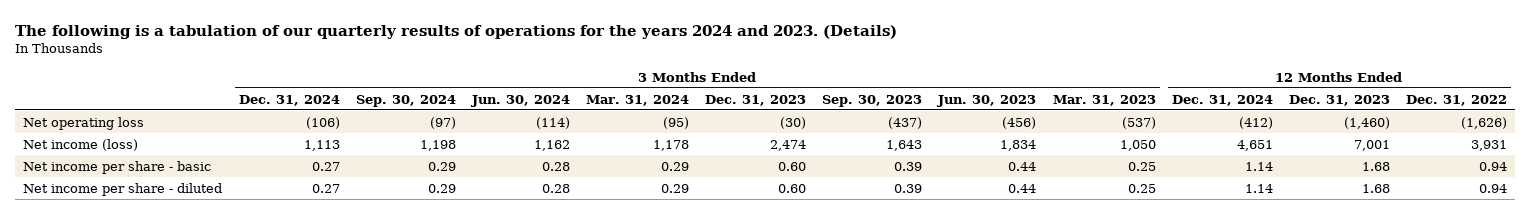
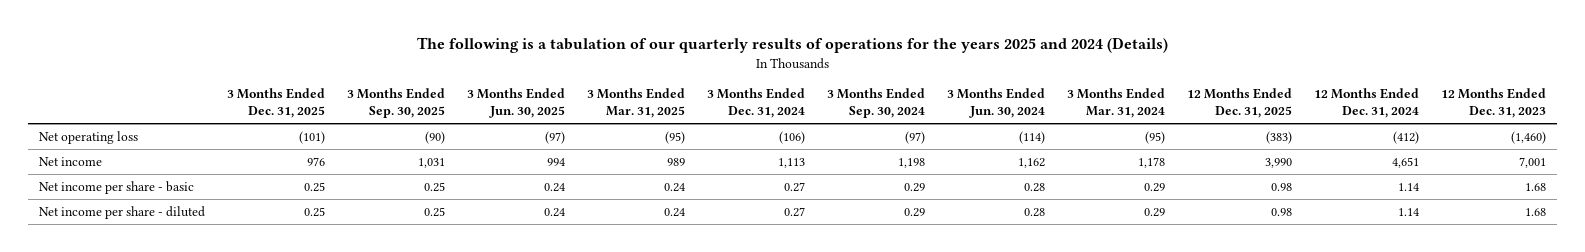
- The following is a tabulation of our quarterly results of operations for the years 2024 and 2023. (Details)
+ The following is a tabulation of our quarterly results of operations for the years 2025 and 2024 (Details)
- | 3 Months Ended Dec. 31, 2024 | 3 Months Ended Sep. 30, 2024 | 3 Months Ended Jun. 30, 2024 | 3 Months Ended Mar. 31, 2024 | 3 Months Ended Dec. 31, 2023 | 3 Months Ended Sep. 30, 2023 | 3 Months Ended Jun. 30, 2023 | 3 Months Ended Mar. 31, 2023 | 12 Months Ended Dec. 31, 2024 | 12 Months Ended Dec. 31, 2023 | 12 Months Ended Dec. 31, 2022
+ | 3 Months Ended Dec. 31, 2025 | 3 Months Ended Sep. 30, 2025 | 3 Months Ended Jun. 30, 2025 | 3 Months Ended Mar. 31, 2025 | 3 Months Ended Dec. 31, 2024 | 3 Months Ended Sep. 30, 2024 | 3 Months Ended Jun. 30, 2024 | 3 Months Ended Mar. 31, 2024 | 12 Months Ended Dec. 31, 2025 | 12 Months Ended Dec. 31, 2024 | 12 Months Ended Dec. 31, 2023
- Net income (loss) | 1,113 | 1,198 | 1,162 | 1,178 | 2,474 | 1,643 | 1,834 | 1,050 | 4,651 | 7,001 | 3,931
+ Net income | 976 | 1,031 | 994 | 989 | 1,113 | 1,198 | 1,162 | 1,178 | 3,990 | 4,651 | 7,001

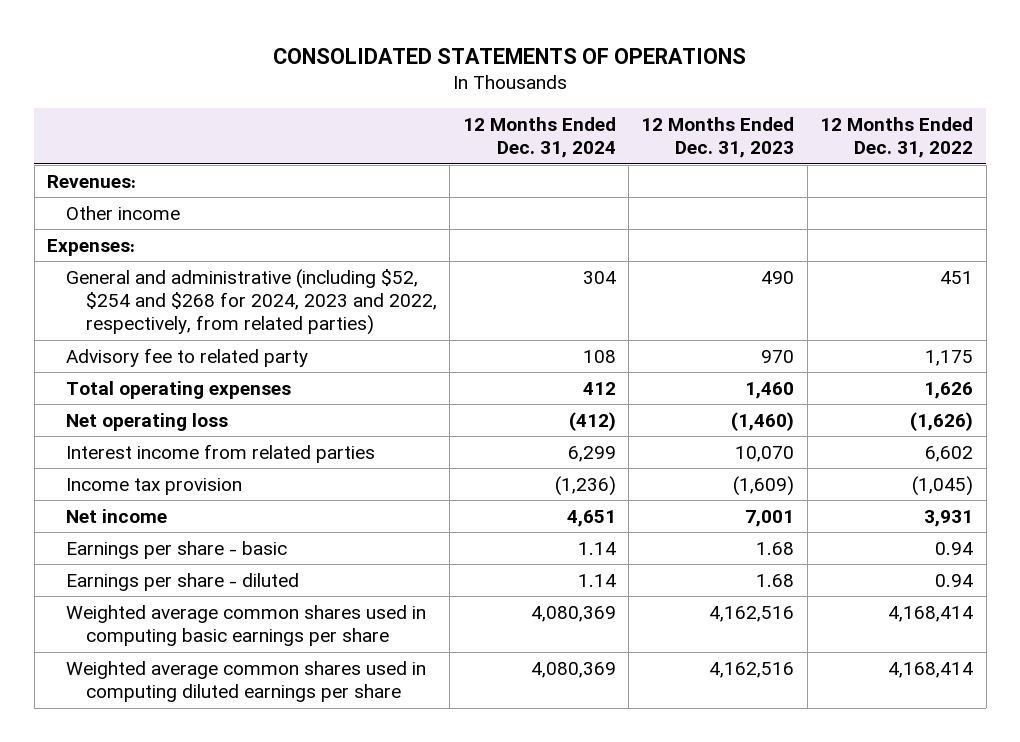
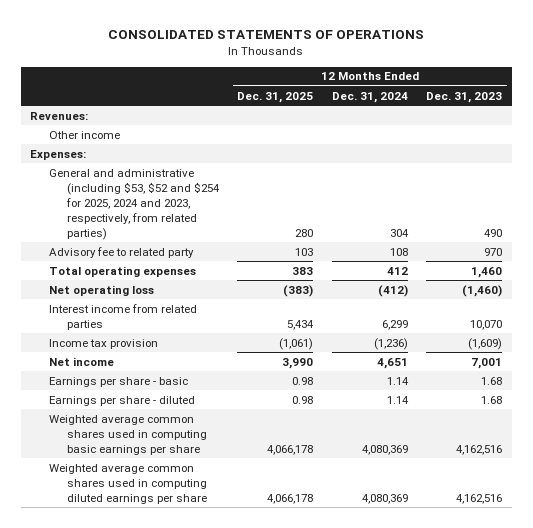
- | 12 Months Ended Dec. 31, 2024 | 12 Months Ended Dec. 31, 2023 | 12 Months Ended Dec. 31, 2022
+ | 12 Months Ended Dec. 31, 2025 | 12 Months Ended Dec. 31, 2024 | 12 Months Ended Dec. 31, 2023
- General and administrative (including $52, $254 and $268 for 2024, 2023 and 2022, respectively, from related parties) | 304 | 490 | 451
+ General and administrative (including $53, $52 and $254 for 2025, 2024 and 2023, respectively, from related parties) | 280 | 304 | 490

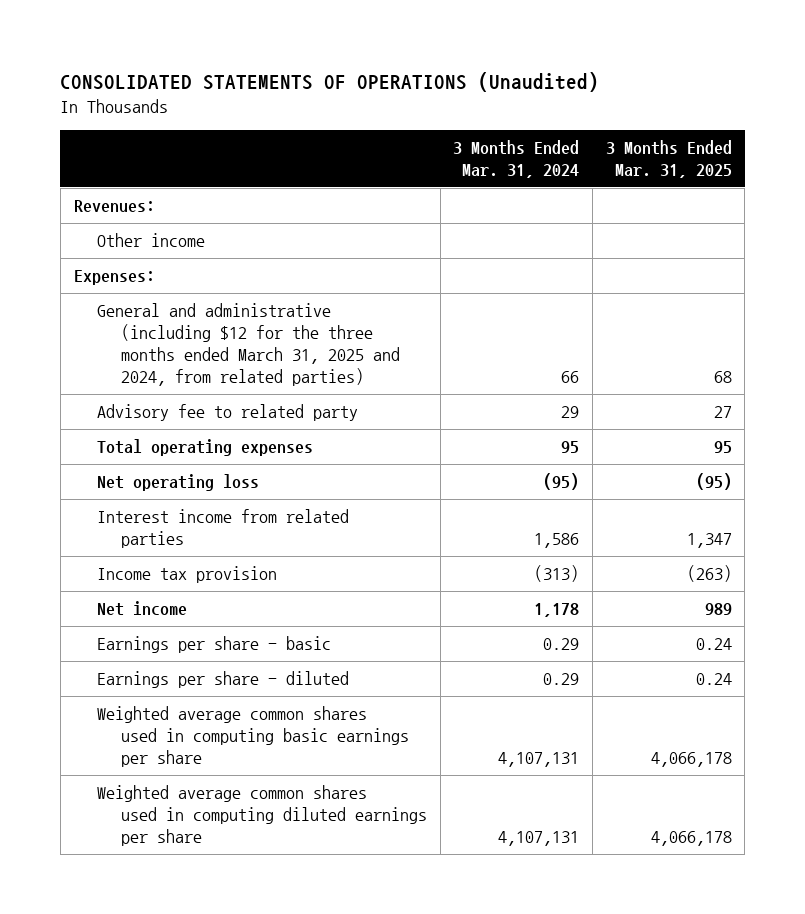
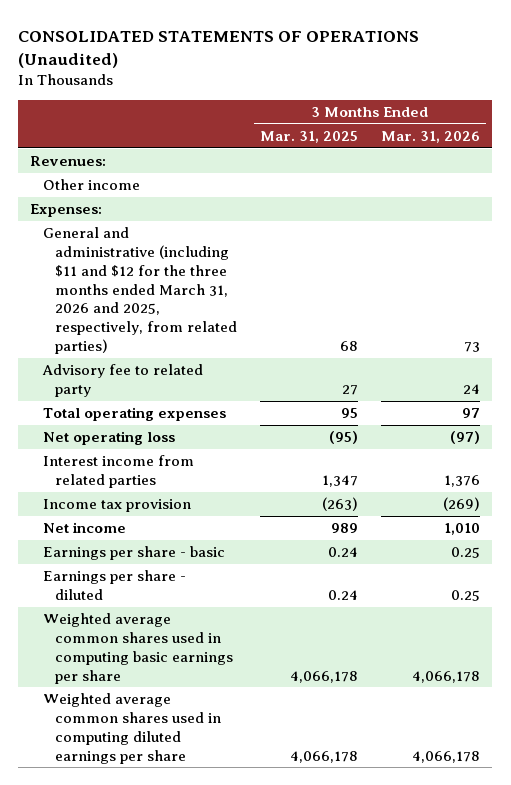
- | 3 Months Ended Mar. 31, 2024 | 3 Months Ended Mar. 31, 2025
+ | 3 Months Ended Mar. 31, 2025 | 3 Months Ended Mar. 31, 2026
- General and administrative (including $12 for the three months ended March 31, 2025 and 2024, from related parties) | 66 | 68
+ General and administrative (including $11 and $12 for the three months ended March 31, 2026 and 2025, respectively, from related parties) | 68 | 73

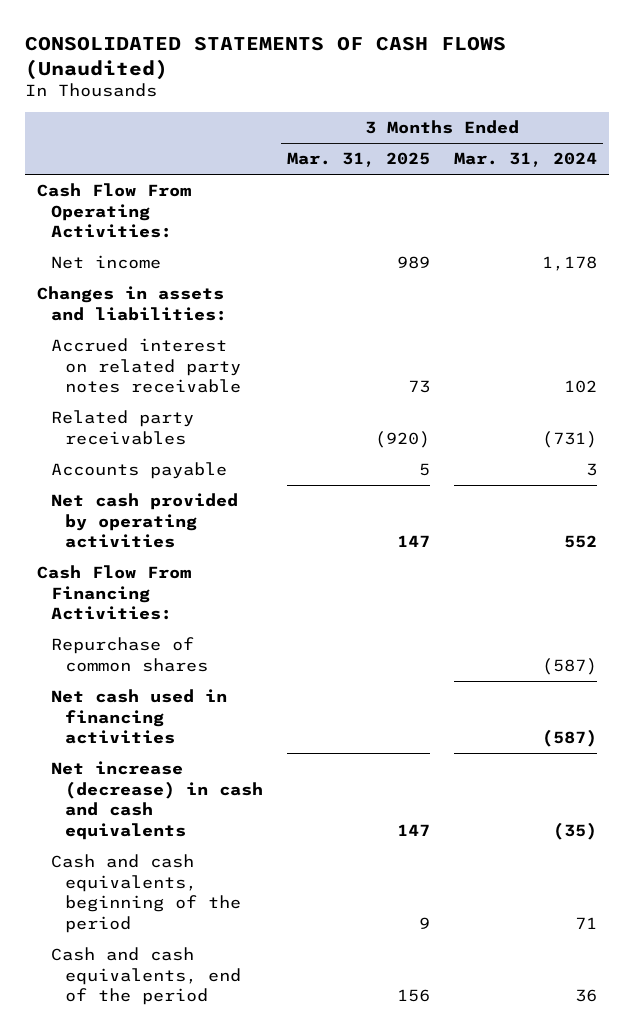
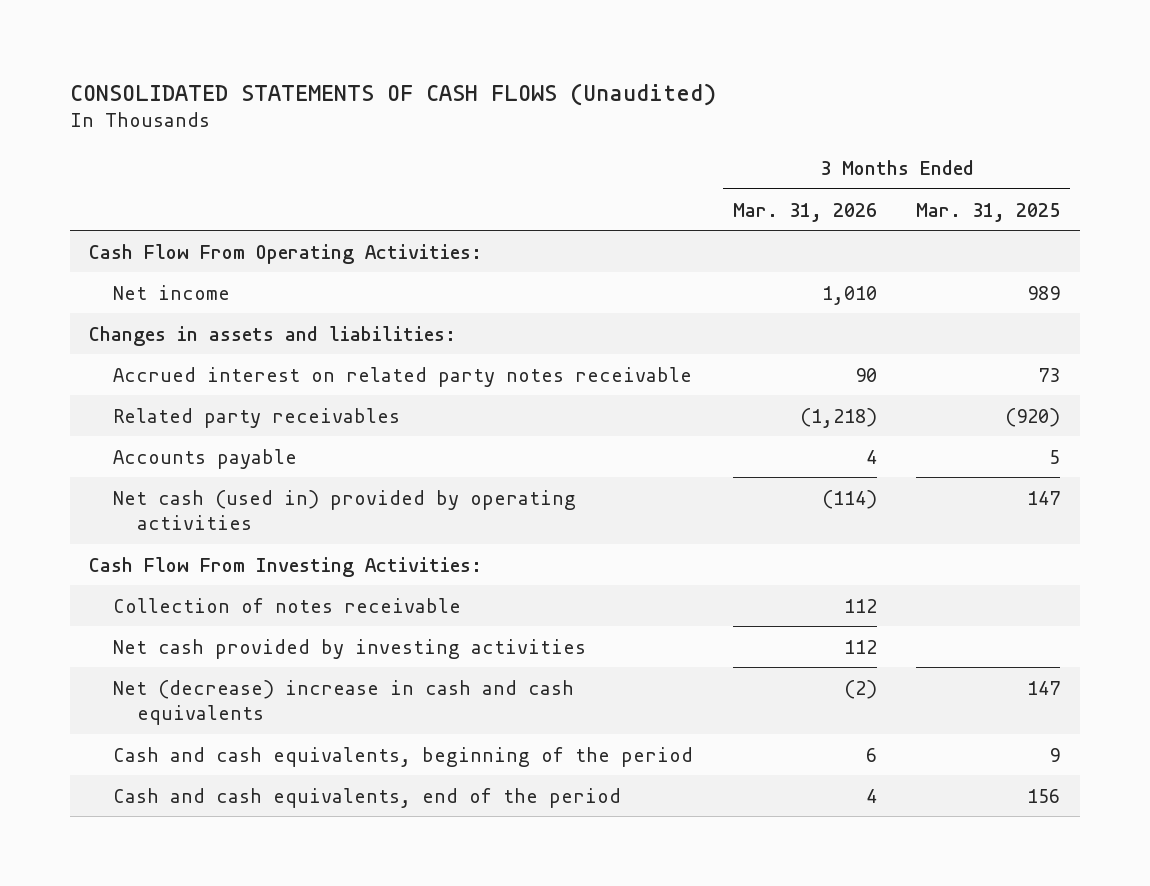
- | 3 Months Ended Mar. 31, 2025 | 3 Months Ended Mar. 31, 2024
+ | 3 Months Ended Mar. 31, 2026 | 3 Months Ended Mar. 31, 2025
- Net cash provided by operating activities | 147 | 552
- Cash Flow From Financing Activities:
- Repurchase of common shares | | (587)
- Net cash used in financing activities | | (587)
- Net increase (decrease) in cash and cash equivalents | 147 | (35)
+ Net cash (used in) provided by operating activities | (114) | 147
+ Cash Flow From Investing Activities:
+ Collection of notes receivable | 112 |
+ Net cash provided by investing activities | 112 |
+ Net (decrease) increase in cash and cash equivalents | (2) | 147

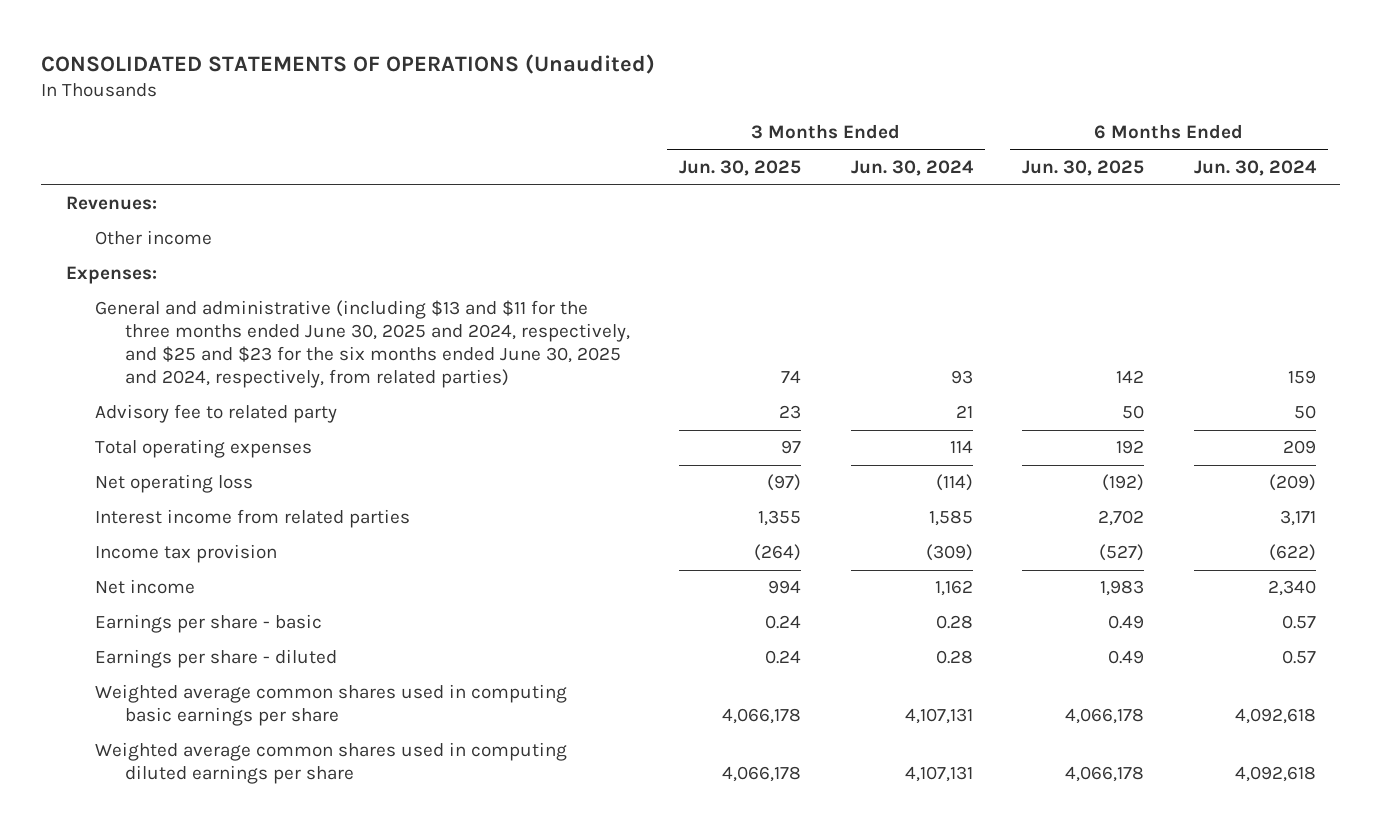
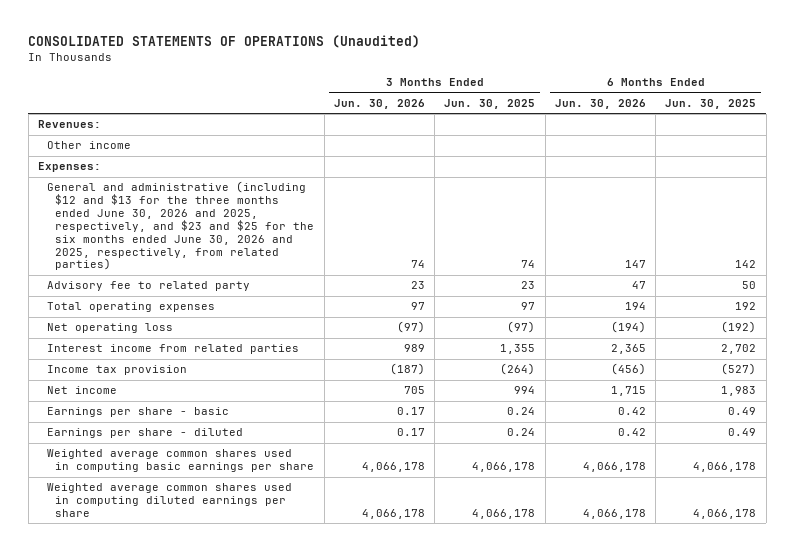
- | 3 Months Ended Jun. 30, 2025 | 3 Months Ended Jun. 30, 2024 | 6 Months Ended Jun. 30, 2025 | 6 Months Ended Jun. 30, 2024
+ | 3 Months Ended Jun. 30, 2026 | 3 Months Ended Jun. 30, 2025 | 6 Months Ended Jun. 30, 2026 | 6 Months Ended Jun. 30, 2025
- General and administrative (including $13 and $11 for the three months ended June 30, 2025 and 2024, respectively, and $25 and $23 for the six months ended June 30, 2025 and 2024, respectively, from related parties) | 74 | 93 | 142 | 159
+ General and administrative (including $12 and $13 for the three months ended June 30, 2026 and 2025, respectively, and $23 and $25 for the six months ended June 30, 2026 and 2025, respectively, from related parties) | 74 | 74 | 147 | 142

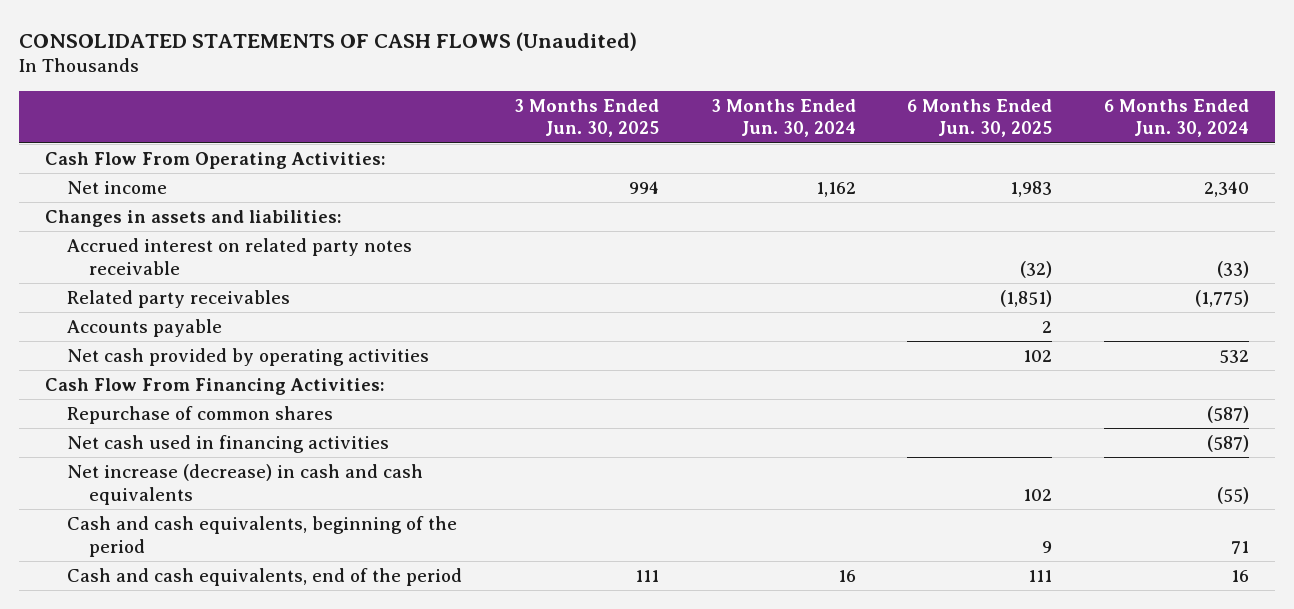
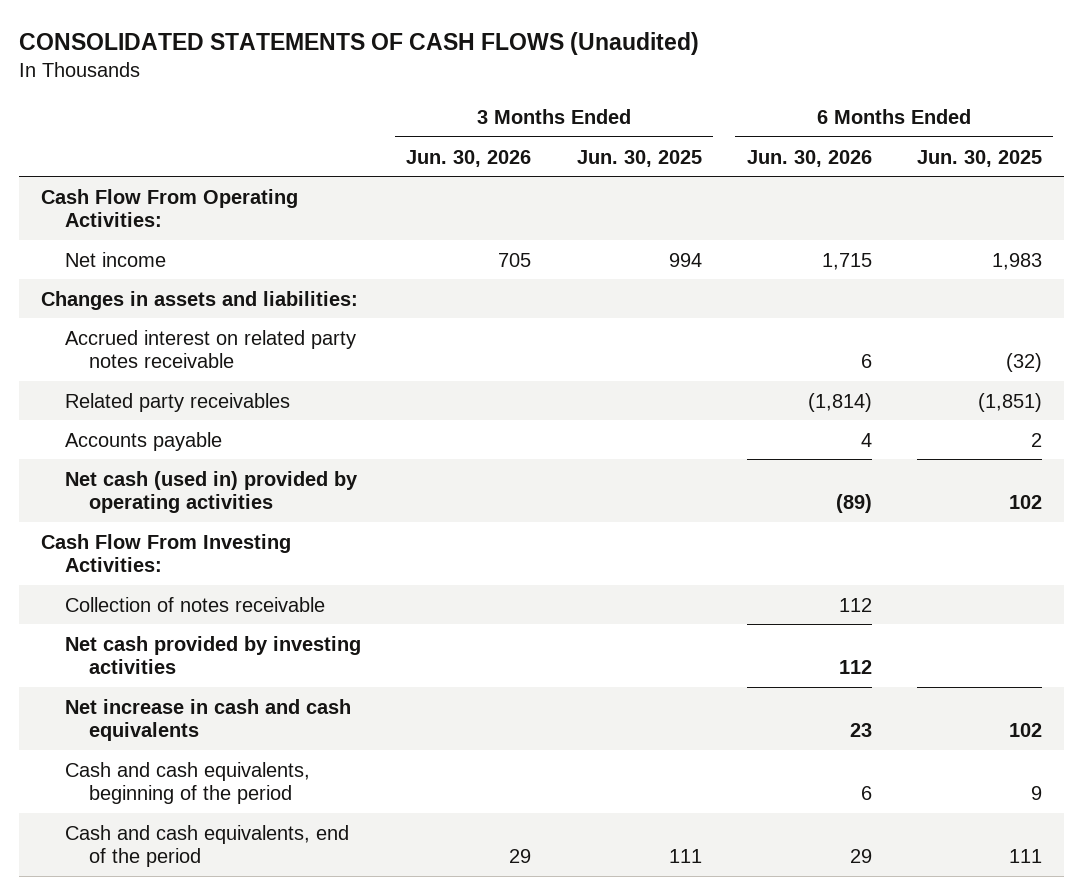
- | 3 Months Ended Jun. 30, 2025 | 3 Months Ended Jun. 30, 2024 | 6 Months Ended Jun. 30, 2025 | 6 Months Ended Jun. 30, 2024
+ | 3 Months Ended Jun. 30, 2026 | 3 Months Ended Jun. 30, 2025 | 6 Months Ended Jun. 30, 2026 | 6 Months Ended Jun. 30, 2025
- Net cash provided by operating activities | | | 102 | 532
- Cash Flow From Financing Activities:
- Repurchase of common shares | | | | (587)
- Net cash used in financing activities | | | | (587)
- Net increase (decrease) in cash and cash equivalents | | | 102 | (55)
+ Net cash (used in) provided by operating activities | | | (89) | 102
+ Cash Flow From Investing Activities:
+ Collection of notes receivable | | | 112 |
+ Net cash provided by investing activities | | | 112 |
+ Net increase in cash and cash equivalents | | | 23 | 102

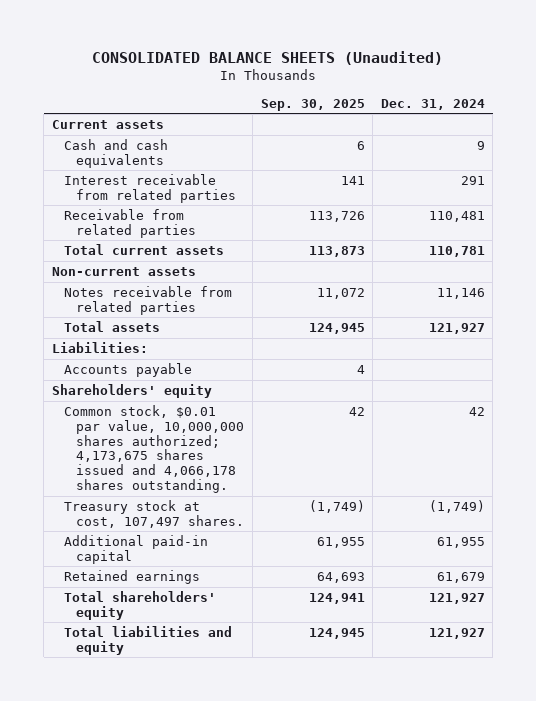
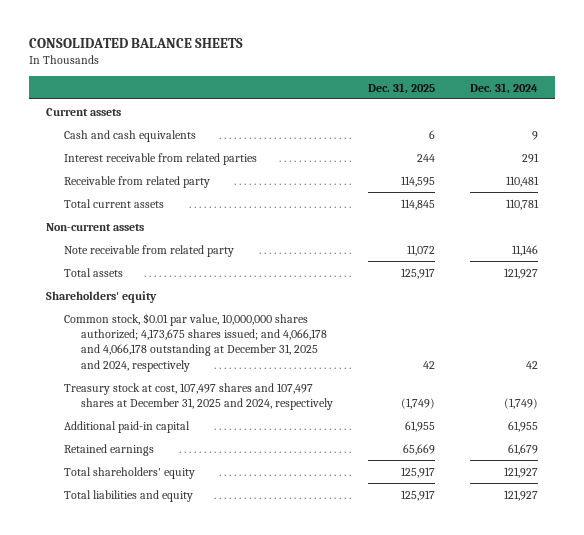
- CONSOLIDATED BALANCE SHEETS (Unaudited)
+ CONSOLIDATED BALANCE SHEETS
- | Sep. 30, 2025 | Dec. 31, 2024
+ | Dec. 31, 2025 | Dec. 31, 2024
- Receivable from related parties | 113,726 | 110,481
+ Receivable from related party | 114,595 | 110,481
- Notes receivable from related parties | 11,072 | 11,146
+ Note receivable from related party | 11,072 | 11,146
- Liabilities:
- Accounts payable | 4 |
- Common stock, $0.01 par value, 10,000,000 shares authorized; 4,173,675 shares issued and 4,066,178 shares outstanding. | 42 | 42
- Treasury stock at cost, 107,497 shares. | (1,749) | (1,749)
+ Common stock, $0.01 par value, 10,000,000 shares authorized; 4,173,675 shares issued; and 4,066,178 and 4,066,178 outstanding at December 31, 2025 and 2024, respectively | 42 | 42
+ Treasury stock at cost, 107,497 shares and 107,497 shares at December 31, 2025 and 2024, respectively | (1,749) | (1,749)

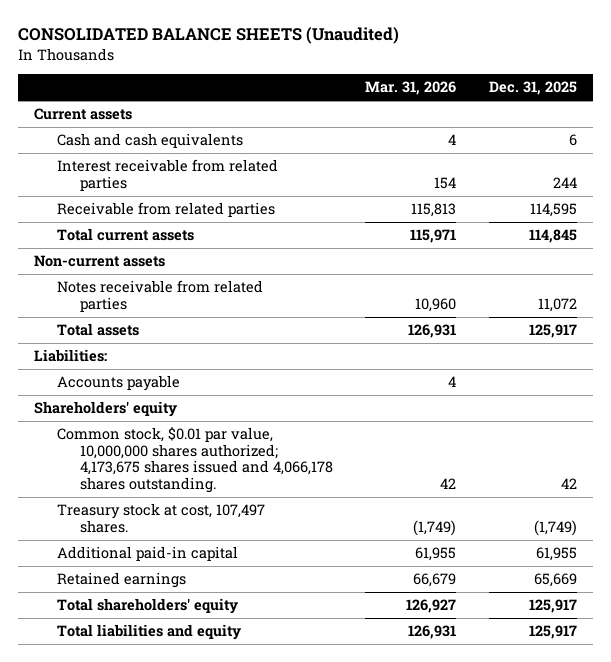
- CONSOLIDATED BALANCE SHEETS
+ CONSOLIDATED BALANCE SHEETS (Unaudited)
- | Dec. 31, 2025 | Dec. 31, 2024
+ | Mar. 31, 2026 | Dec. 31, 2025
- Receivable from related party | 114,595 | 110,481
+ Receivable from related parties | 115,813 | 114,595
- Note receivable from related party | 11,072 | 11,146
+ Notes receivable from related parties | 10,960 | 11,072
+ Liabilities:
+ Accounts payable | 4 |
- Common stock, $0.01 par value, 10,000,000 shares authorized; 4,173,675 shares issued; and 4,066,178 and 4,066,178 outstanding at December 31, 2025 and 2024, respectively | 42 | 42
- Treasury stock at cost, 107,497 shares and 107,497 shares at December 31, 2025 and 2024, respectively | (1,749) | (1,749)
+ Common stock, $0.01 par value, 10,000,000 shares authorized; 4,173,675 shares issued and 4,066,178 shares outstanding. | 42 | 42
+ Treasury stock at cost, 107,497 shares. | (1,749) | (1,749)

